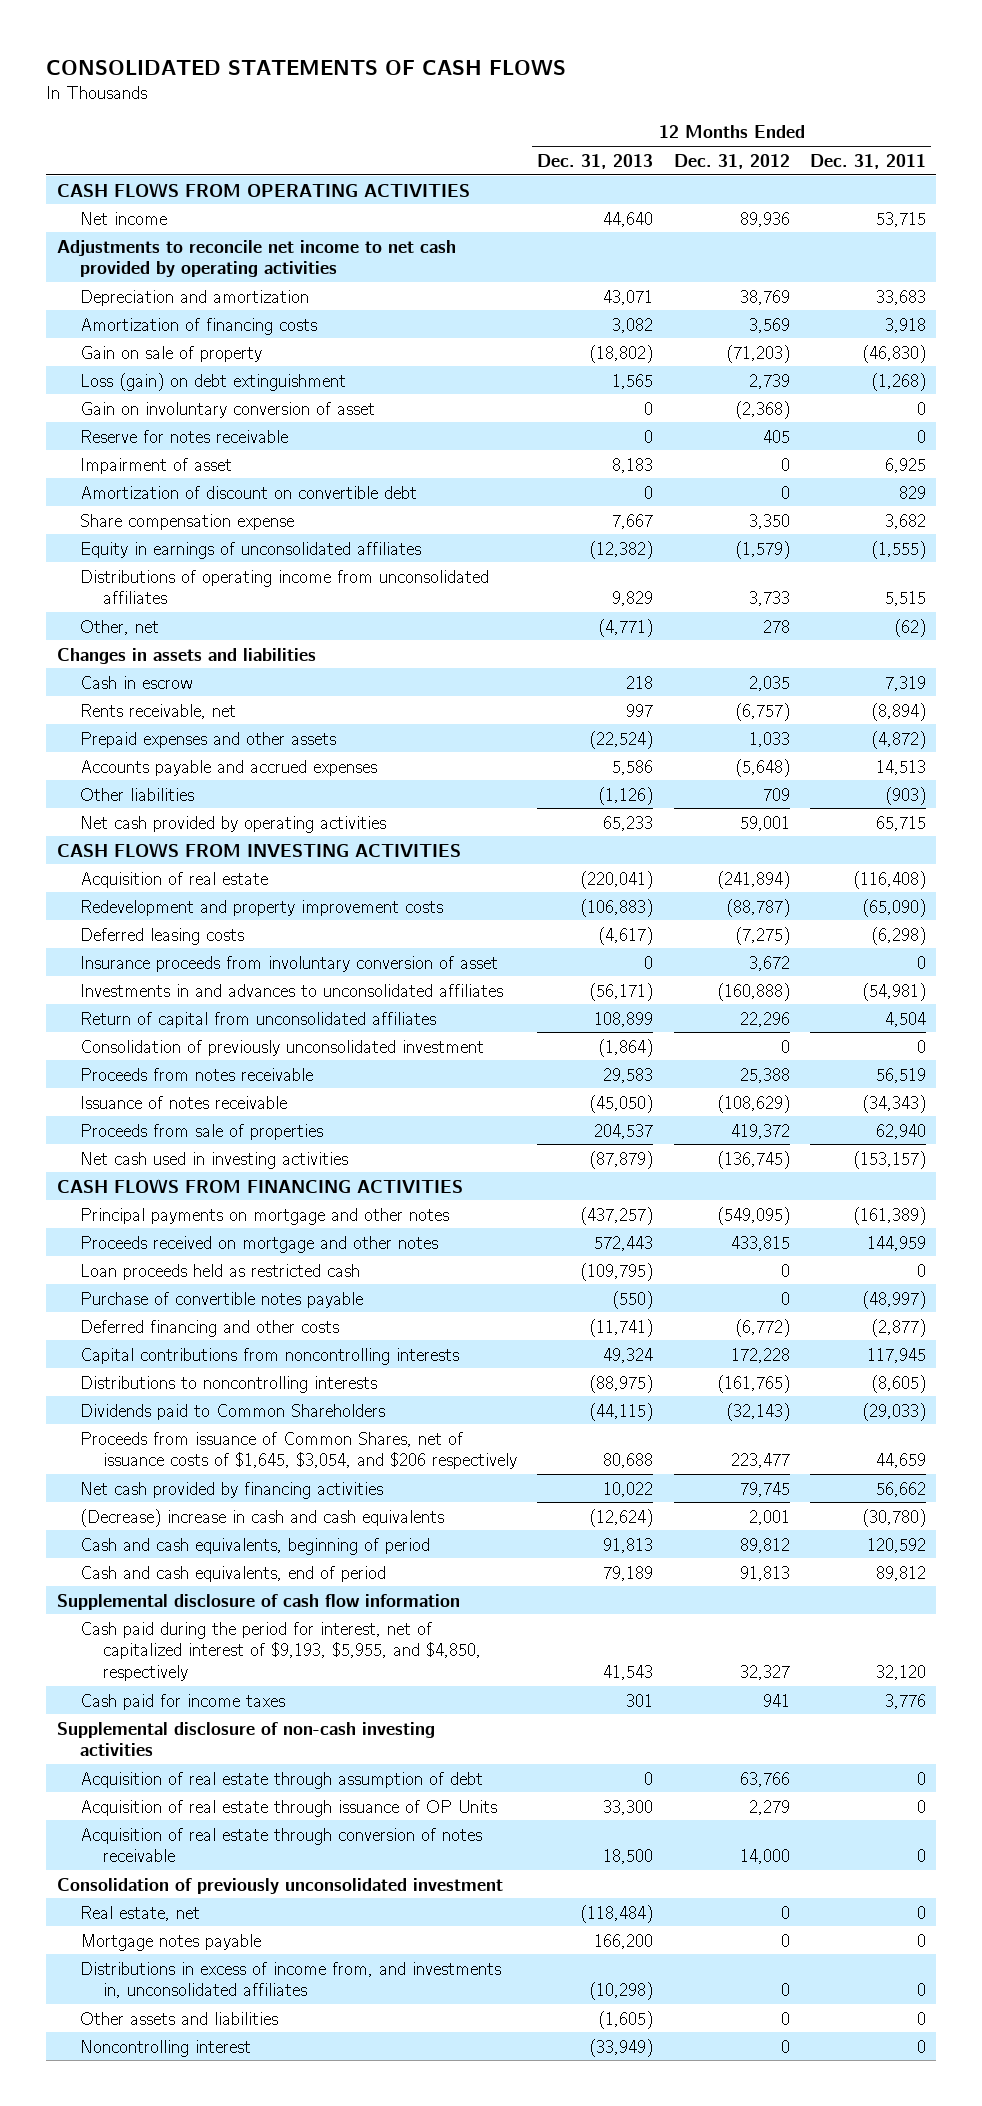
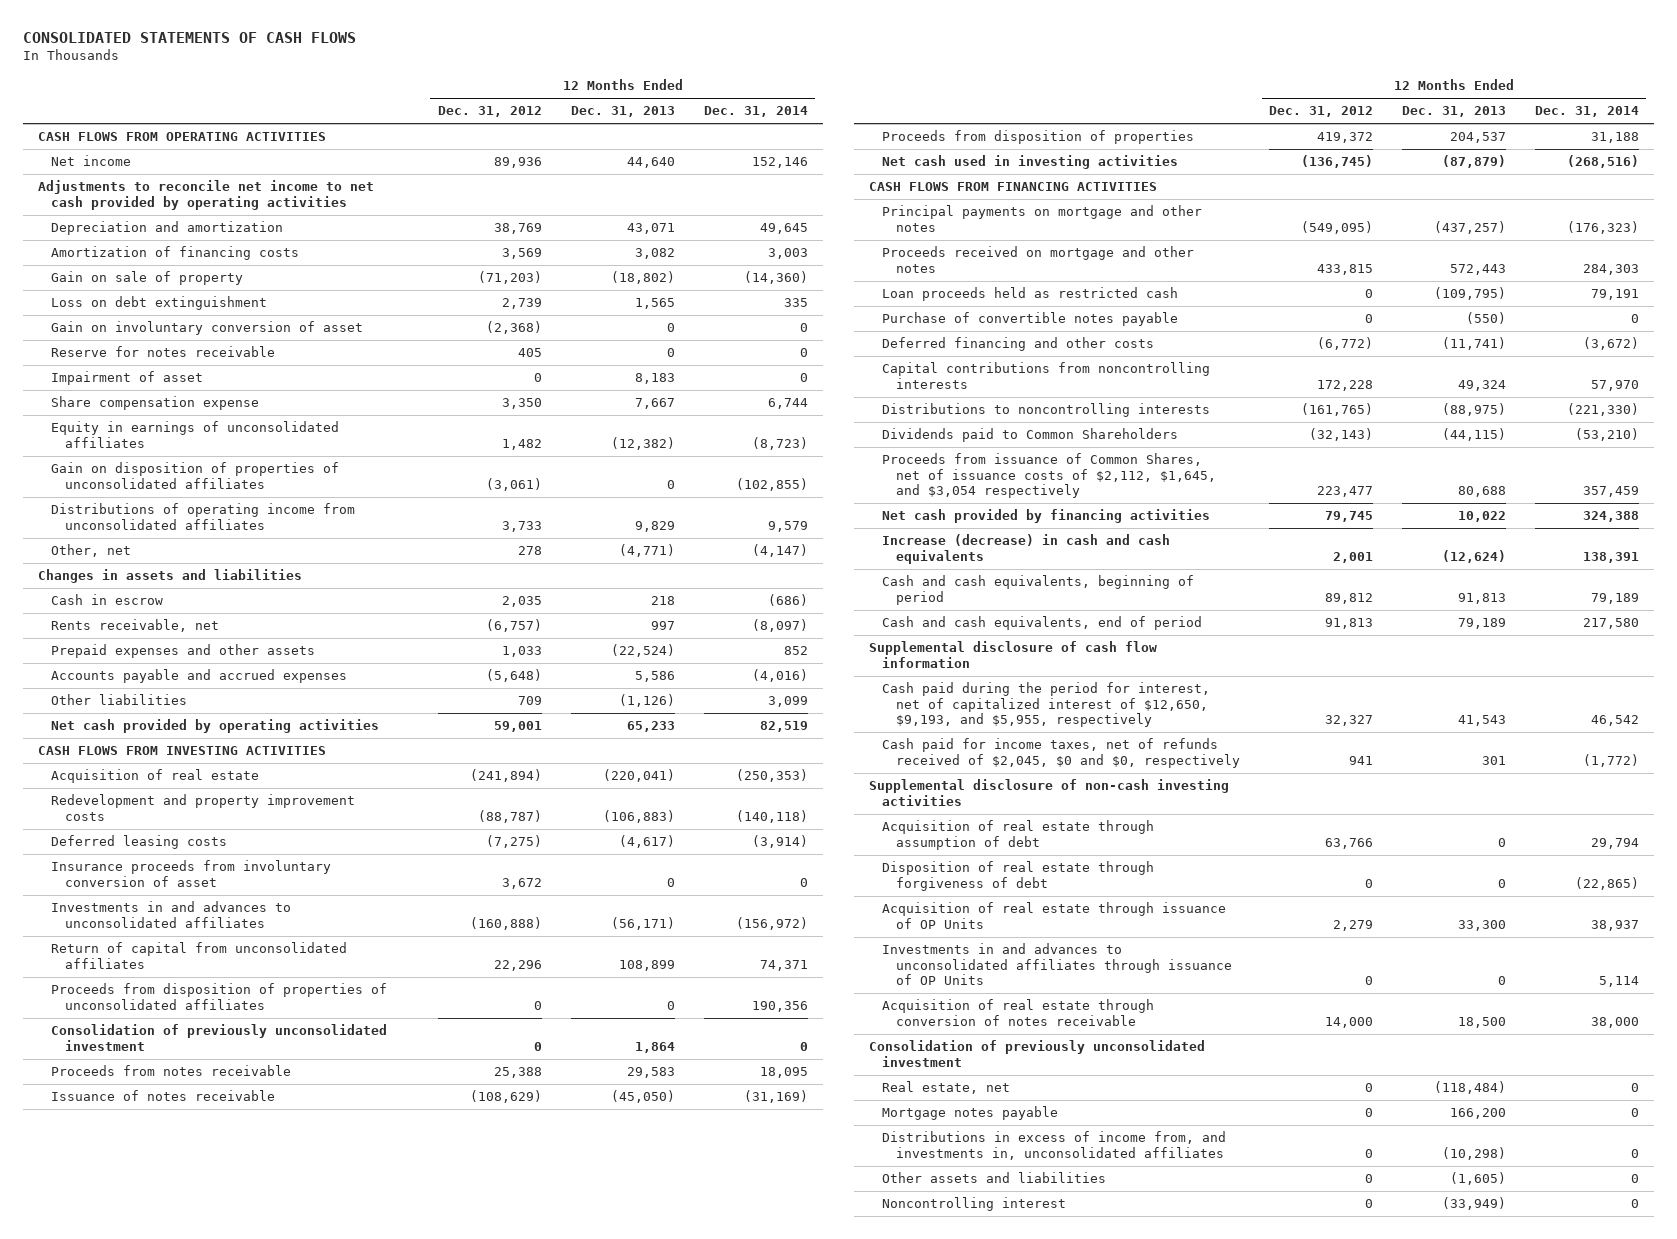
- | 12 Months Ended Dec. 31, 2013 | 12 Months Ended Dec. 31, 2012 | 12 Months Ended Dec. 31, 2011
+ | 12 Months Ended Dec. 31, 2012 | 12 Months Ended Dec. 31, 2013 | 12 Months Ended Dec. 31, 2014
- Loss (gain) on debt extinguishment | 1,565 | 2,739 | (1,268)
+ Loss on debt extinguishment | 2,739 | 1,565 | 335
- Amortization of discount on convertible debt | 0 | 0 | 829
- Equity in earnings of unconsolidated affiliates | (12,382) | (1,579) | (1,555)
+ Equity in earnings of unconsolidated affiliates | 1,482 | (12,382) | (8,723)
+ Gain on disposition of properties of unconsolidated affiliates | (3,061) | 0 | (102,855)
- Consolidation of previously unconsolidated investment | (1,864) | 0 | 0
+ Proceeds from disposition of properties of unconsolidated affiliates | 0 | 0 | 190,356
+ Consolidation of previously unconsolidated investment | 0 | 1,864 | 0
- Proceeds from sale of properties | 204,537 | 419,372 | 62,940
+ Proceeds from disposition of properties | 419,372 | 204,537 | 31,188
- Proceeds from issuance of Common Shares, net of issuance costs of $1,645, $3,054, and $206 respectively | 80,688 | 223,477 | 44,659
+ Proceeds from issuance of Common Shares, net of issuance costs of $2,112, $1,645, and $3,054 respectively | 223,477 | 80,688 | 357,459
- (Decrease) increase in cash and cash equivalents | (12,624) | 2,001 | (30,780)
+ Increase (decrease) in cash and cash equivalents | 2,001 | (12,624) | 138,391
- Cash paid during the period for interest, net of capitalized interest of $9,193, $5,955, and $4,850, respectively | 41,543 | 32,327 | 32,120
- Cash paid for income taxes | 301 | 941 | 3,776
+ Cash paid during the period for interest, net of capitalized interest of $12,650, $9,193, and $5,955, respectively | 32,327 | 41,543 | 46,542
+ Cash paid for income taxes, net of refunds received of $2,045, $0 and $0, respectively | 941 | 301 | (1,772)
+ Disposition of real estate through forgiveness of debt | 0 | 0 | (22,865)
+ Investments in and advances to unconsolidated affiliates through issuance of OP Units | 0 | 0 | 5,114

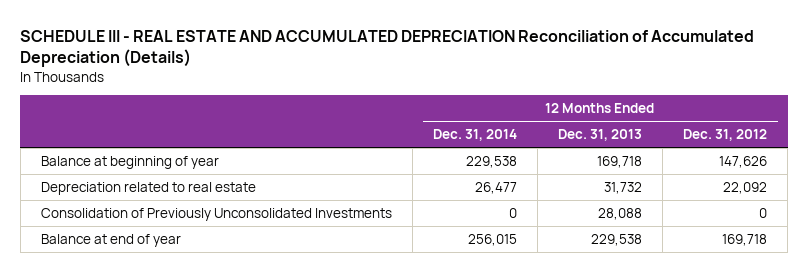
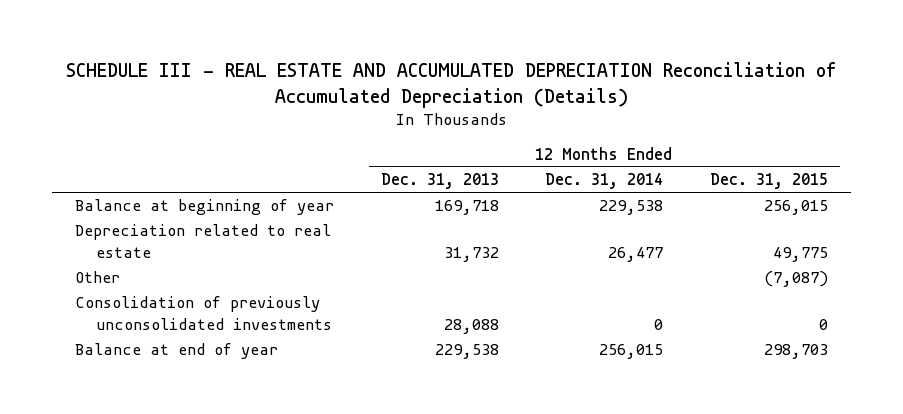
- | 12 Months Ended Dec. 31, 2014 | 12 Months Ended Dec. 31, 2013 | 12 Months Ended Dec. 31, 2012
+ | 12 Months Ended Dec. 31, 2013 | 12 Months Ended Dec. 31, 2014 | 12 Months Ended Dec. 31, 2015
- Consolidation of Previously Unconsolidated Investments | 0 | 28,088 | 0
+ Other | | | (7,087)
+ Consolidation of previously unconsolidated investments | 28,088 | 0 | 0

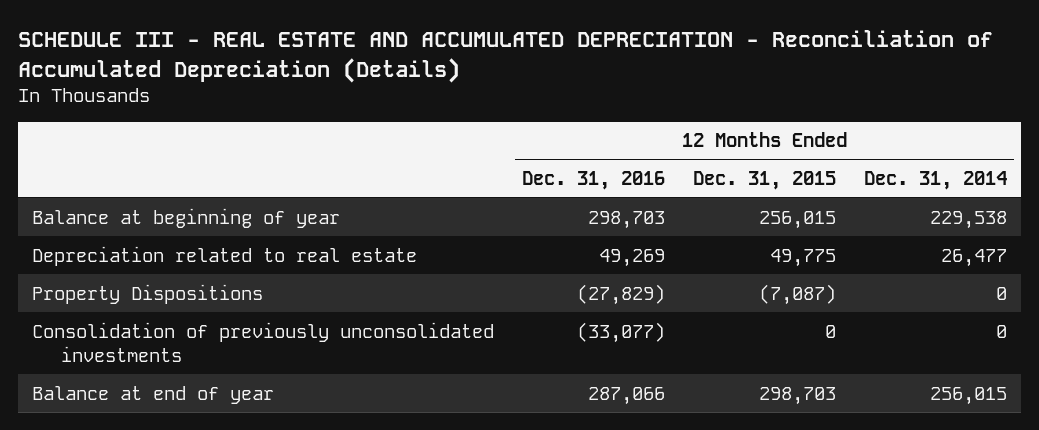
- SCHEDULE III - REAL ESTATE AND ACCUMULATED DEPRECIATION Reconciliation of Accumulated Depreciation (Details)
+ SCHEDULE III - REAL ESTATE AND ACCUMULATED DEPRECIATION - Reconciliation of Accumulated Depreciation (Details)
- | 12 Months Ended Dec. 31, 2013 | 12 Months Ended Dec. 31, 2014 | 12 Months Ended Dec. 31, 2015
+ | 12 Months Ended Dec. 31, 2016 | 12 Months Ended Dec. 31, 2015 | 12 Months Ended Dec. 31, 2014
- Other | | | (7,087)
+ Property Dispositions | (27,829) | (7,087) | 0

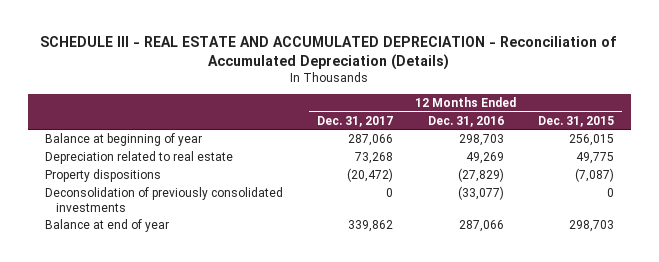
- | 12 Months Ended Dec. 31, 2016 | 12 Months Ended Dec. 31, 2015 | 12 Months Ended Dec. 31, 2014
+ | 12 Months Ended Dec. 31, 2017 | 12 Months Ended Dec. 31, 2016 | 12 Months Ended Dec. 31, 2015
- Property Dispositions | (27,829) | (7,087) | 0
- Consolidation of previously unconsolidated investments | (33,077) | 0 | 0
+ Property dispositions | (20,472) | (27,829) | (7,087)
+ Deconsolidation of previously consolidated investments | 0 | (33,077) | 0

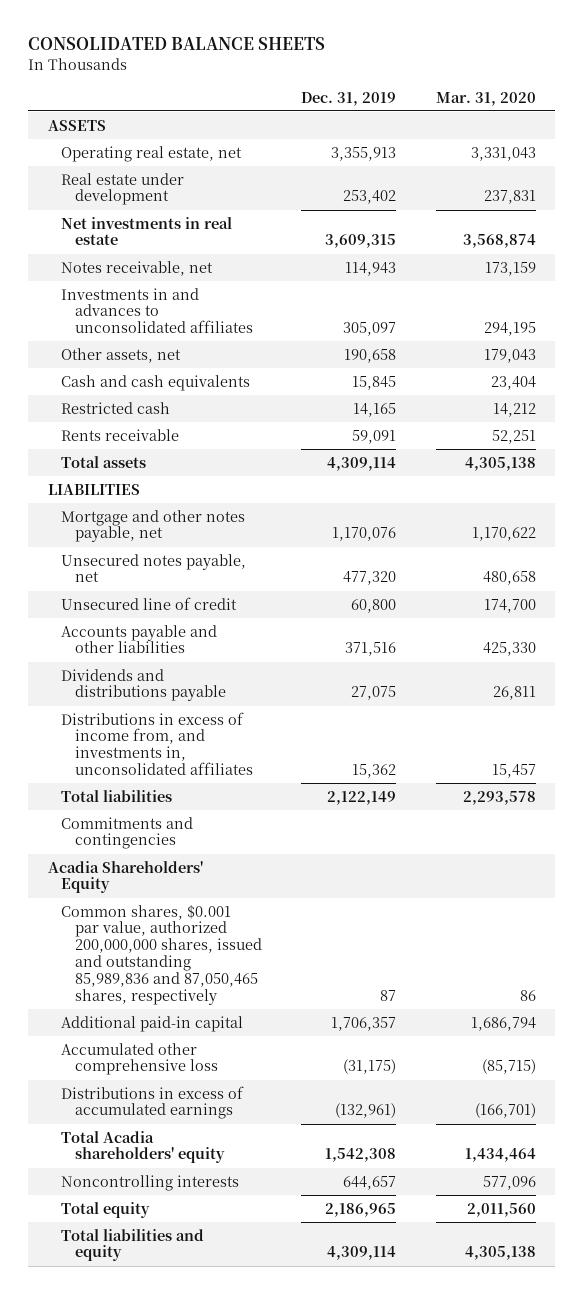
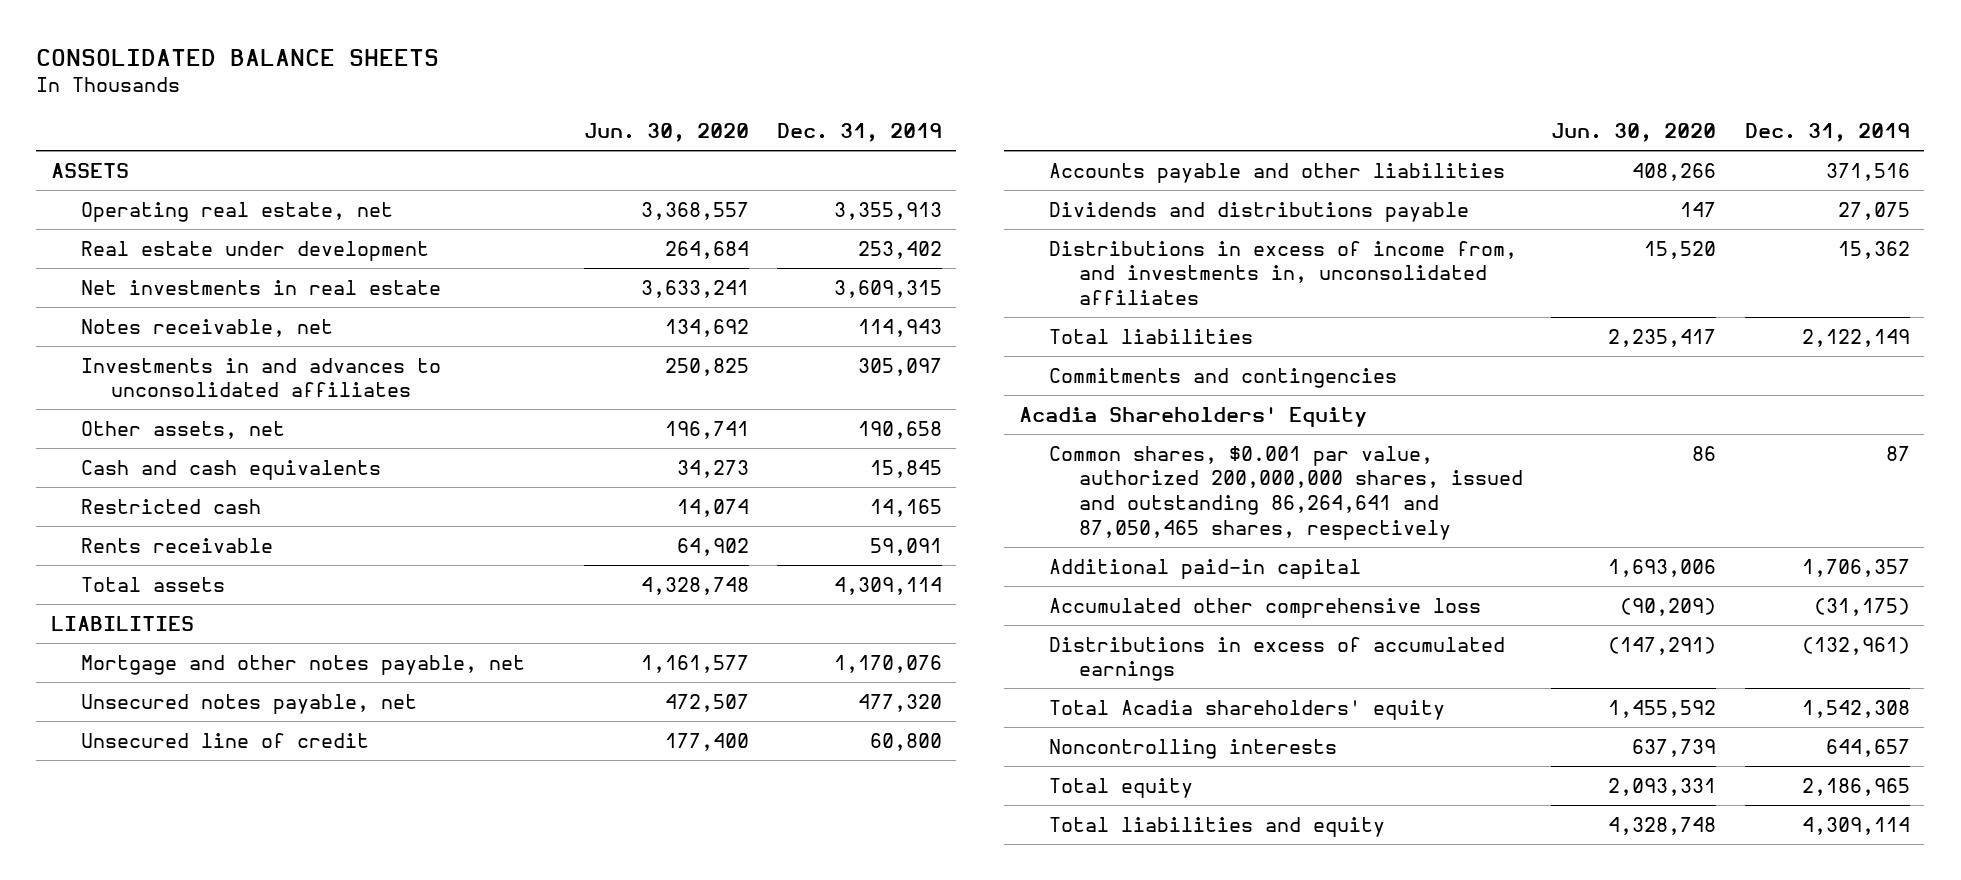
- | Dec. 31, 2019 | Mar. 31, 2020
+ | Jun. 30, 2020 | Dec. 31, 2019
- Common shares, $0.001 par value, authorized 200,000,000 shares, issued and outstanding 85,989,836 and 87,050,465 shares, respectively | 87 | 86
+ Common shares, $0.001 par value, authorized 200,000,000 shares, issued and outstanding 86,264,641 and 87,050,465 shares, respectively | 86 | 87

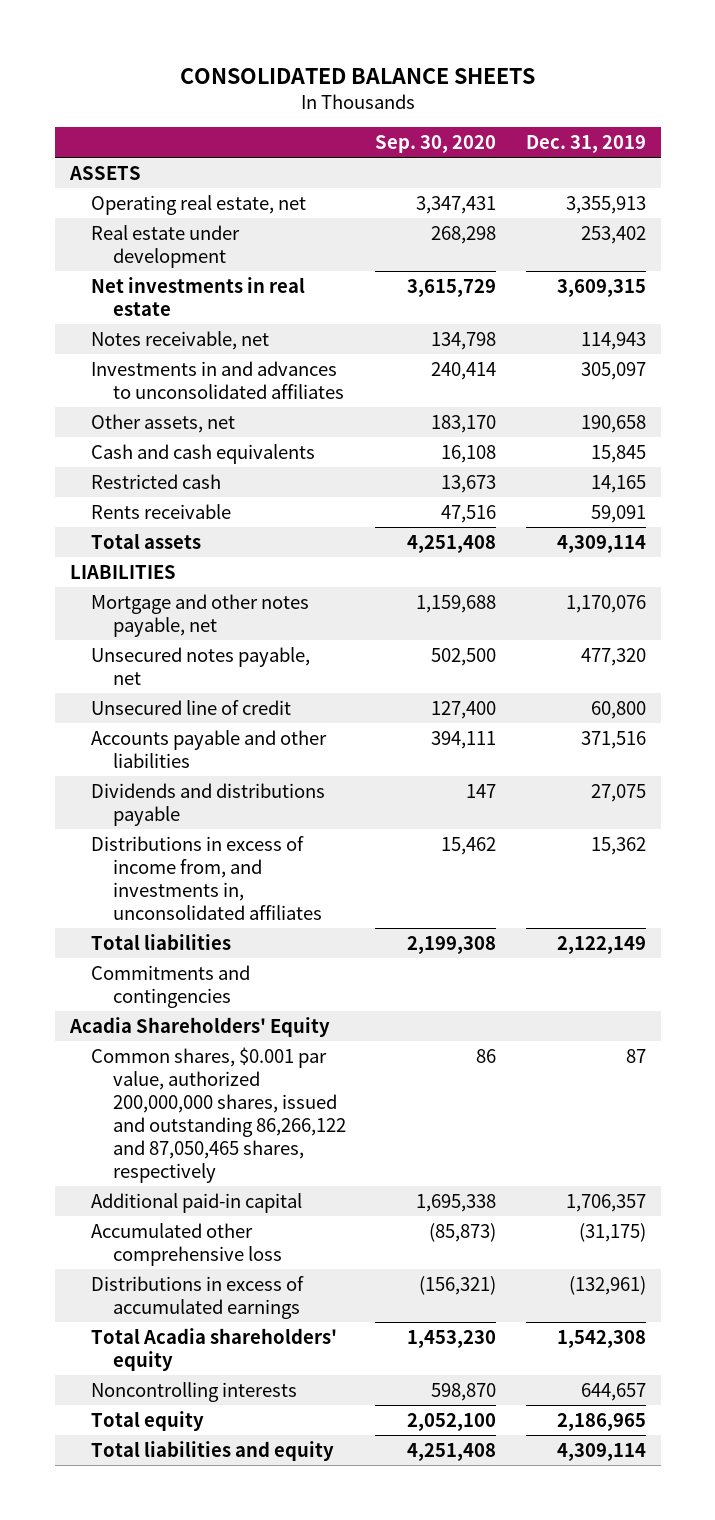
- | Jun. 30, 2020 | Dec. 31, 2019
+ | Sep. 30, 2020 | Dec. 31, 2019
- Common shares, $0.001 par value, authorized 200,000,000 shares, issued and outstanding 86,264,641 and 87,050,465 shares, respectively | 86 | 87
+ Common shares, $0.001 par value, authorized 200,000,000 shares, issued and outstanding 86,266,122 and 87,050,465 shares, respectively | 86 | 87

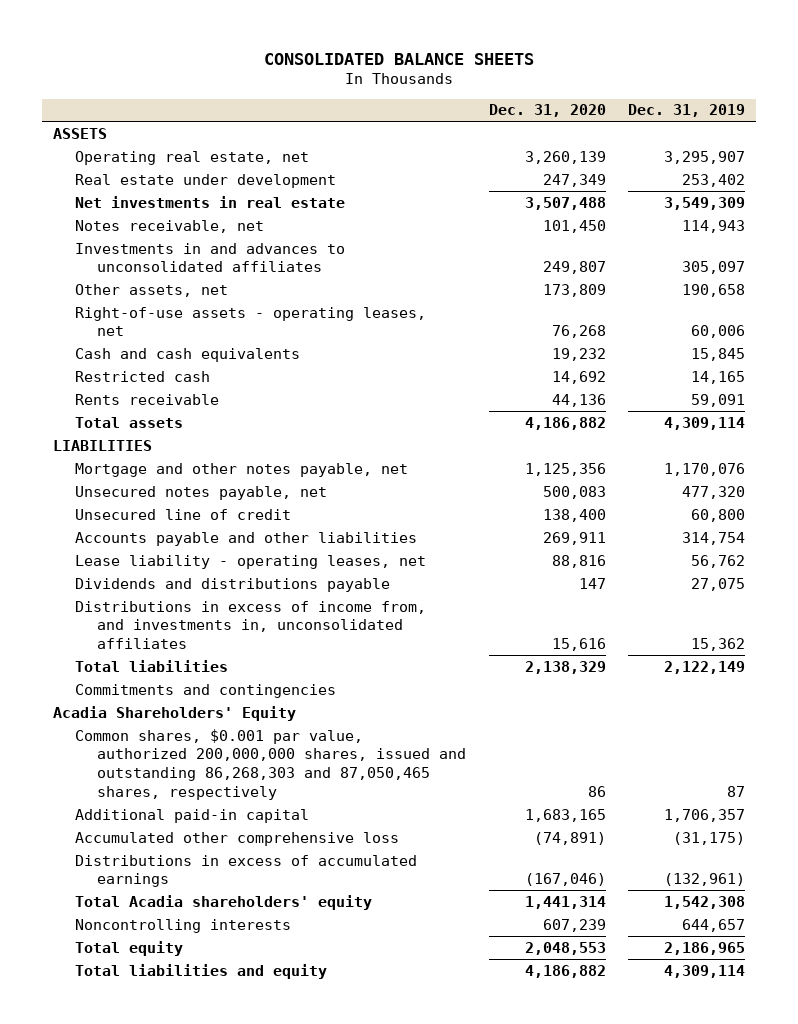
- | Sep. 30, 2020 | Dec. 31, 2019
+ | Dec. 31, 2020 | Dec. 31, 2019
- Operating real estate, net | 3,347,431 | 3,355,913
+ Operating real estate, net | 3,260,139 | 3,295,907
- Net investments in real estate | 3,615,729 | 3,609,315
+ Net investments in real estate | 3,507,488 | 3,549,309
+ Right-of-use assets - operating leases, net | 76,268 | 60,006
- Accounts payable and other liabilities | 394,111 | 371,516
+ Accounts payable and other liabilities | 269,911 | 314,754
+ Lease liability - operating leases, net | 88,816 | 56,762
- Common shares, $0.001 par value, authorized 200,000,000 shares, issued and outstanding 86,266,122 and 87,050,465 shares, respectively | 86 | 87
+ Common shares, $0.001 par value, authorized 200,000,000 shares, issued and outstanding 86,268,303 and 87,050,465 shares, respectively | 86 | 87

